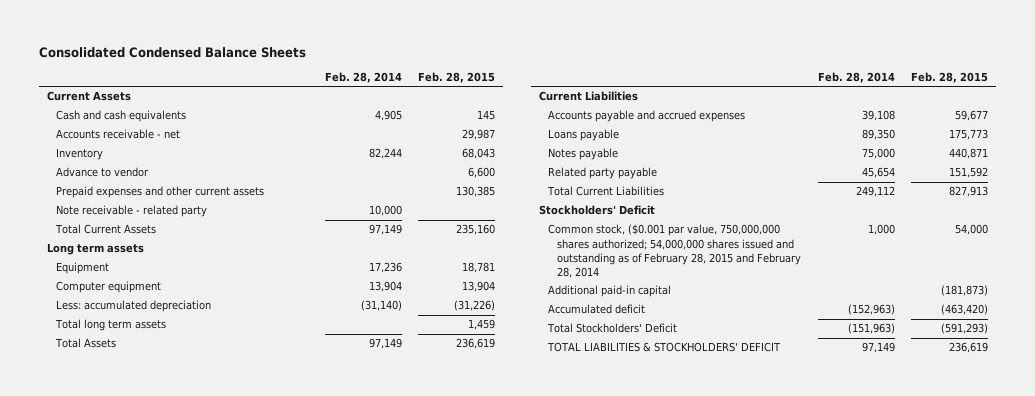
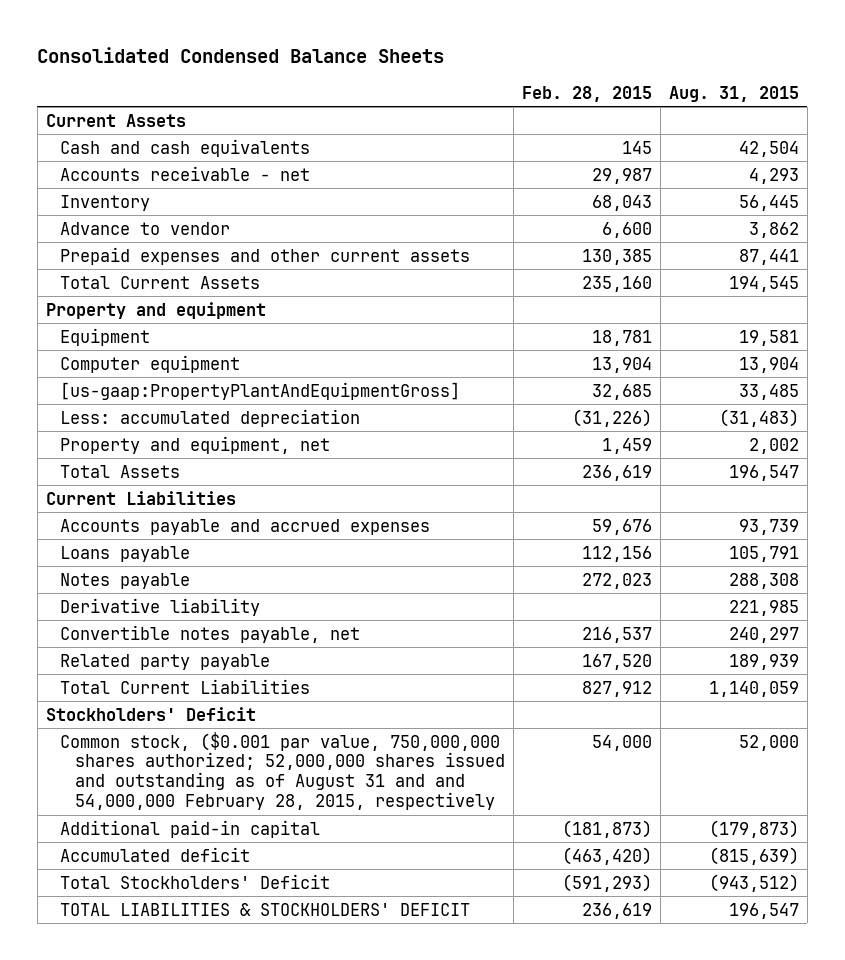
- | Feb. 28, 2014 | Feb. 28, 2015
+ | Feb. 28, 2015 | Aug. 31, 2015
- Note receivable - related party | 10,000 |
- Long term assets
+ Property and equipment
+ [us-gaap:PropertyPlantAndEquipmentGross] | 32,685 | 33,485
- Total long term assets | | 1,459
+ Property and equipment, net | 1,459 | 2,002
- Accounts payable and accrued expenses | 39,108 | 59,677
- Loans payable | 89,350 | 175,773
- Notes payable | 75,000 | 440,871
- Related party payable | 45,654 | 151,592
- Total Current Liabilities | 249,112 | 827,913
+ Accounts payable and accrued expenses | 59,676 | 93,739
+ Loans payable | 112,156 | 105,791
+ Notes payable | 272,023 | 288,308
+ Derivative liability | | 221,985
+ Convertible notes payable, net | 216,537 | 240,297
+ Related party payable | 167,520 | 189,939
+ Total Current Liabilities | 827,912 | 1,140,059
- Common stock, ($0.001 par value, 750,000,000 shares authorized; 54,000,000 shares issued and outstanding as of February 28, 2015 and February 28, 2014 | 1,000 | 54,000
+ Common stock, ($0.001 par value, 750,000,000 shares authorized; 52,000,000 shares issued and outstanding as of August 31 and and 54,000,000 February 28, 2015, respectively | 54,000 | 52,000

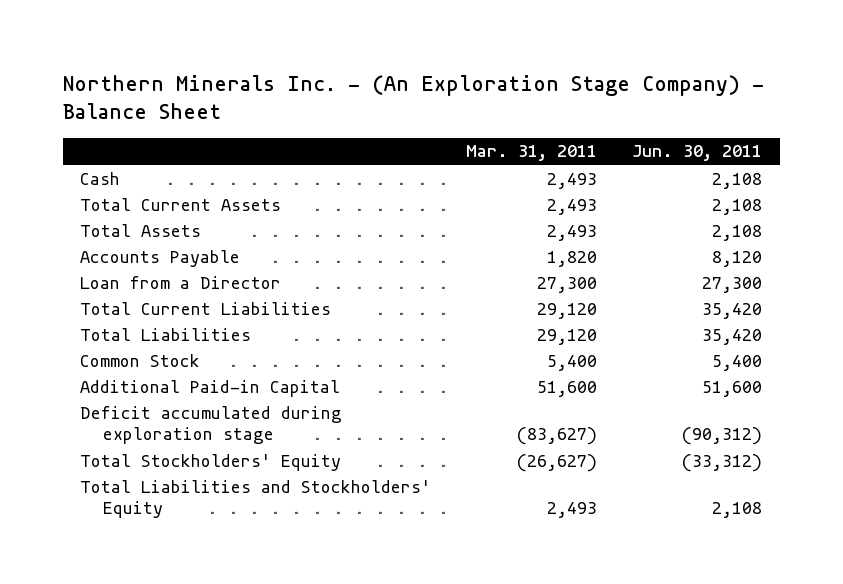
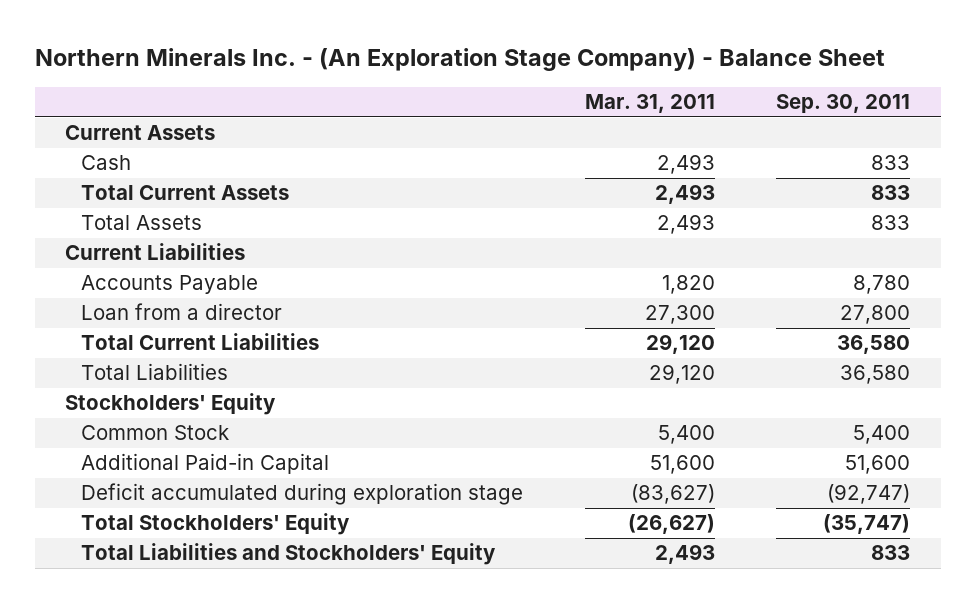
- | Mar. 31, 2011 | Jun. 30, 2011
+ | Mar. 31, 2011 | Sep. 30, 2011
+ Current Assets
+ Current Liabilities
- Loan from a Director | 27,300 | 27,300
+ Loan from a director | 27,300 | 27,800
+ Stockholders' Equity

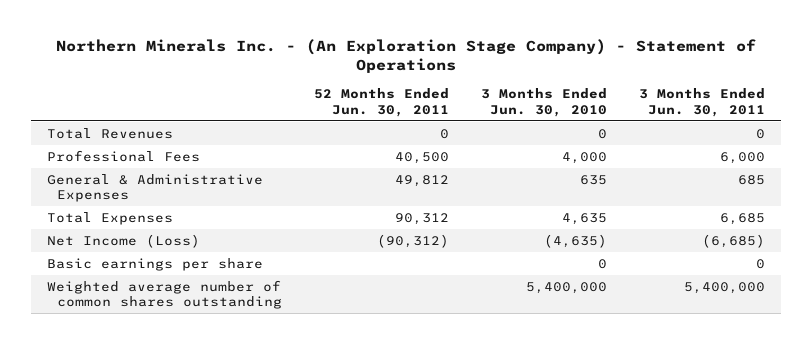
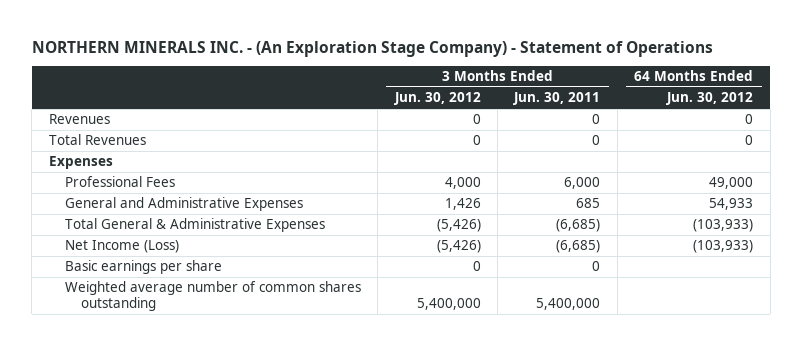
- Northern Minerals Inc. - (An Exploration Stage Company) - Statement of Operations
+ NORTHERN MINERALS INC. - (An Exploration Stage Company) - Statement of Operations
- | 52 Months Ended Jun. 30, 2011 | 3 Months Ended Jun. 30, 2010 | 3 Months Ended Jun. 30, 2011
+ | 3 Months Ended Jun. 30, 2012 | 3 Months Ended Jun. 30, 2011 | 64 Months Ended Jun. 30, 2012
+ Revenues | 0 | 0 | 0
+ Expenses
- General & Administrative Expenses | 49,812 | 635 | 685
- Total Expenses | 90,312 | 4,635 | 6,685
+ General and Administrative Expenses | 1,426 | 685 | 54,933
+ Total General & Administrative Expenses | (5,426) | (6,685) | (103,933)

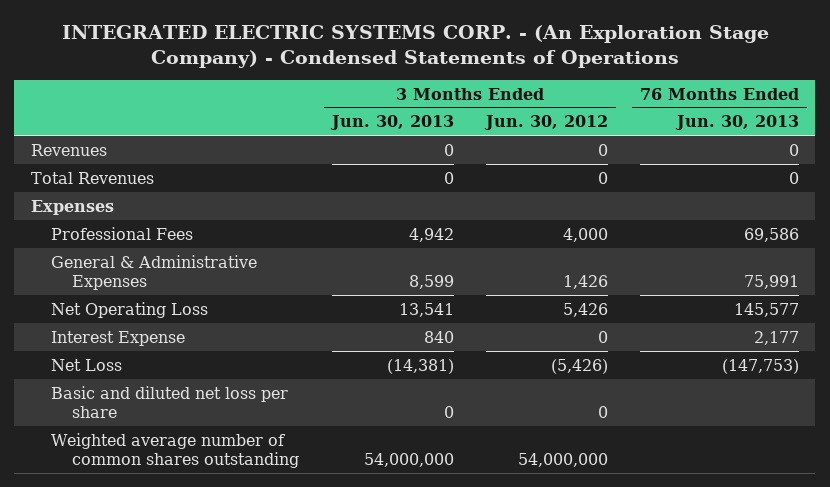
- NORTHERN MINERALS INC. - (An Exploration Stage Company) - Statement of Operations
+ INTEGRATED ELECTRIC SYSTEMS CORP. - (An Exploration Stage Company) - Condensed Statements of Operations
- | 3 Months Ended Jun. 30, 2012 | 3 Months Ended Jun. 30, 2011 | 64 Months Ended Jun. 30, 2012
+ | 3 Months Ended Jun. 30, 2013 | 3 Months Ended Jun. 30, 2012 | 76 Months Ended Jun. 30, 2013
- General and Administrative Expenses | 1,426 | 685 | 54,933
- Total General & Administrative Expenses | (5,426) | (6,685) | (103,933)
- Net Income (Loss) | (5,426) | (6,685) | (103,933)
- Basic earnings per share | 0 | 0 |
- Weighted average number of common shares outstanding | 5,400,000 | 5,400,000 |
+ General & Administrative Expenses | 8,599 | 1,426 | 75,991
+ Net Operating Loss | 13,541 | 5,426 | 145,577
+ Interest Expense | 840 | 0 | 2,177
+ Net Loss | (14,381) | (5,426) | (147,753)
+ Basic and diluted net loss per share | 0 | 0 |
+ Weighted average number of common shares outstanding | 54,000,000 | 54,000,000 |

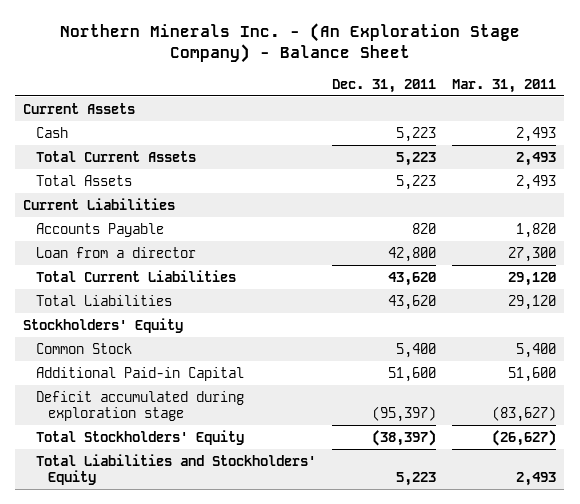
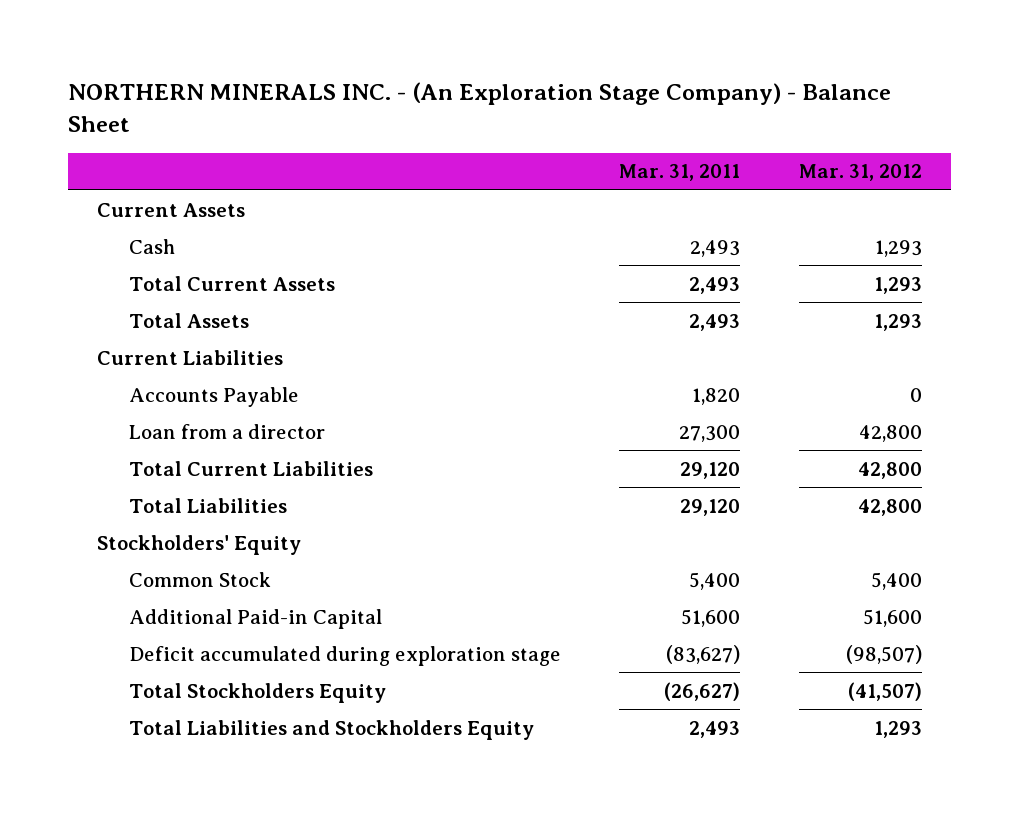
- Northern Minerals Inc. - (An Exploration Stage Company) - Balance Sheet
+ NORTHERN MINERALS INC. - (An Exploration Stage Company) - Balance Sheet
- | Dec. 31, 2011 | Mar. 31, 2011
+ | Mar. 31, 2011 | Mar. 31, 2012
- Total Stockholders' Equity | (38,397) | (26,627)
- Total Liabilities and Stockholders' Equity | 5,223 | 2,493
+ Total Stockholders Equity | (26,627) | (41,507)
+ Total Liabilities and Stockholders Equity | 2,493 | 1,293

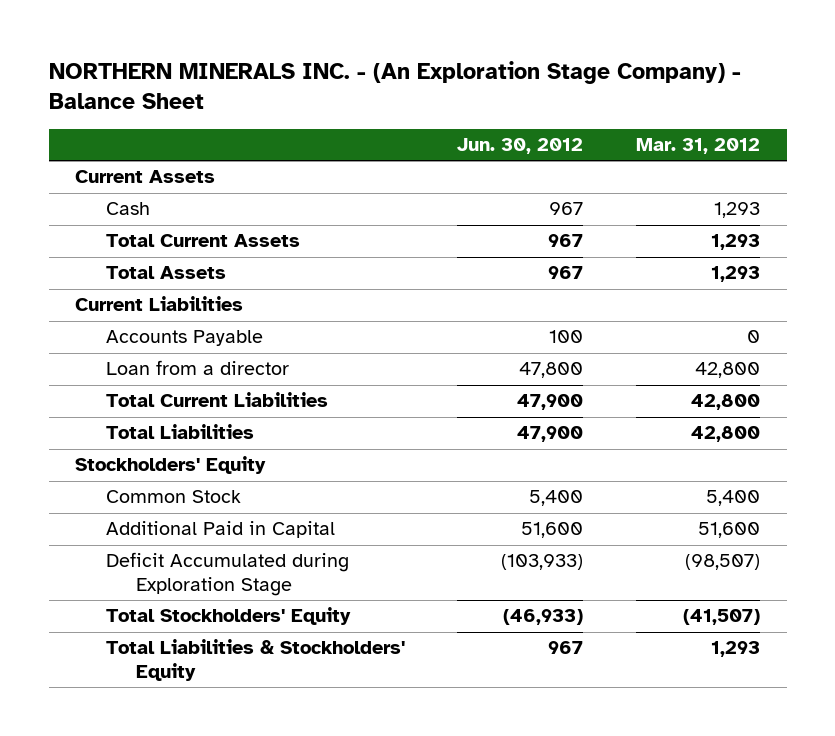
- | Mar. 31, 2011 | Mar. 31, 2012
+ | Jun. 30, 2012 | Mar. 31, 2012
- Additional Paid-in Capital | 51,600 | 51,600
- Deficit accumulated during exploration stage | (83,627) | (98,507)
- Total Stockholders Equity | (26,627) | (41,507)
- Total Liabilities and Stockholders Equity | 2,493 | 1,293
+ Additional Paid in Capital | 51,600 | 51,600
+ Deficit Accumulated during Exploration Stage | (103,933) | (98,507)
+ Total Stockholders' Equity | (46,933) | (41,507)
+ Total Liabilities & Stockholders' Equity | 967 | 1,293

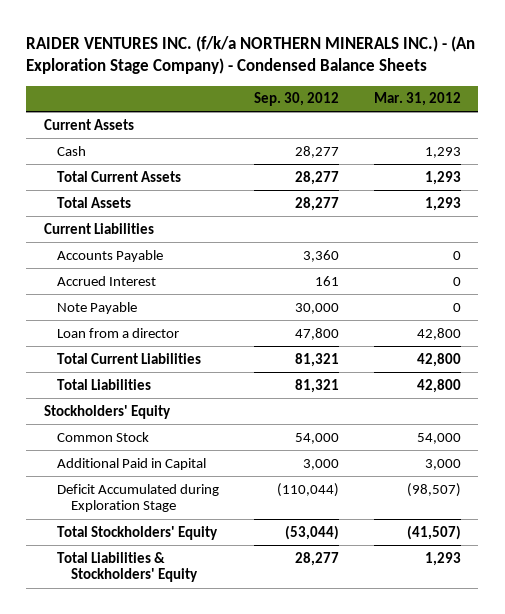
- NORTHERN MINERALS INC. - (An Exploration Stage Company) - Balance Sheet
+ RAIDER VENTURES INC. (f/k/a NORTHERN MINERALS INC.) - (An Exploration Stage Company) - Condensed Balance Sheets
- | Jun. 30, 2012 | Mar. 31, 2012
+ | Sep. 30, 2012 | Mar. 31, 2012
+ Accrued Interest | 161 | 0
+ Note Payable | 30,000 | 0
- Common Stock | 5,400 | 5,400
- Additional Paid in Capital | 51,600 | 51,600
+ Common Stock | 54,000 | 54,000
+ Additional Paid in Capital | 3,000 | 3,000

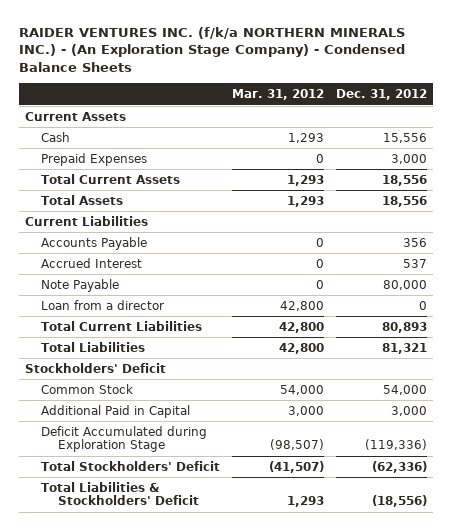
- | Sep. 30, 2012 | Mar. 31, 2012
+ | Mar. 31, 2012 | Dec. 31, 2012
+ Prepaid Expenses | 0 | 3,000
- Stockholders' Equity
+ Stockholders' Deficit
- Total Stockholders' Equity | (53,044) | (41,507)
- Total Liabilities & Stockholders' Equity | 28,277 | 1,293
+ Total Stockholders' Deficit | (41,507) | (62,336)
+ Total Liabilities & Stockholders' Deficit | 1,293 | (18,556)

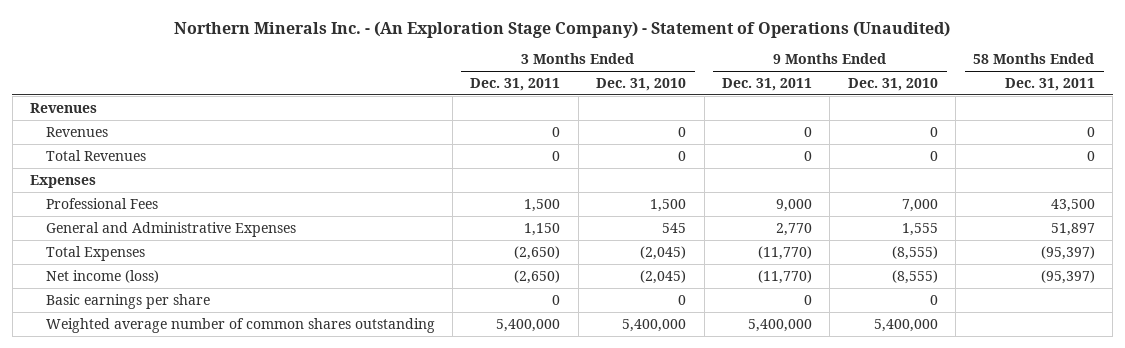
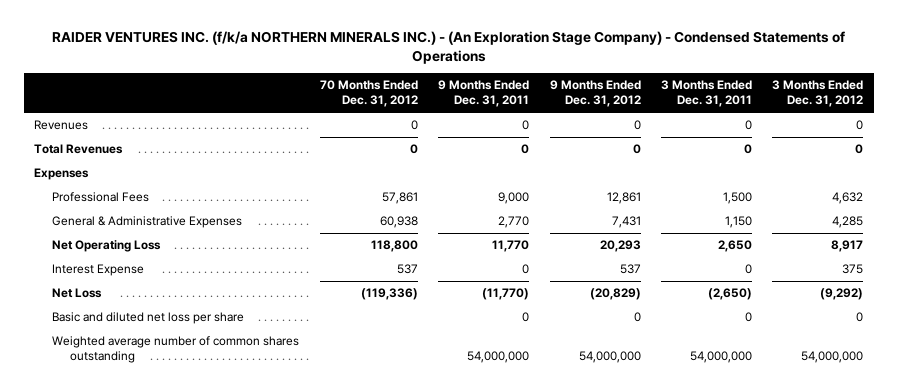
- Northern Minerals Inc. - (An Exploration Stage Company) - Statement of Operations (Unaudited)
+ RAIDER VENTURES INC. (f/k/a NORTHERN MINERALS INC.) - (An Exploration Stage Company) - Condensed Statements of Operations
- | 3 Months Ended Dec. 31, 2011 | 3 Months Ended Dec. 31, 2010 | 9 Months Ended Dec. 31, 2011 | 9 Months Ended Dec. 31, 2010 | 58 Months Ended Dec. 31, 2011
+ | 70 Months Ended Dec. 31, 2012 | 9 Months Ended Dec. 31, 2011 | 9 Months Ended Dec. 31, 2012 | 3 Months Ended Dec. 31, 2011 | 3 Months Ended Dec. 31, 2012
- Revenues
- General and Administrative Expenses | 1,150 | 545 | 2,770 | 1,555 | 51,897
- Total Expenses | (2,650) | (2,045) | (11,770) | (8,555) | (95,397)
- Net income (loss) | (2,650) | (2,045) | (11,770) | (8,555) | (95,397)
- Basic earnings per share | 0 | 0 | 0 | 0 |
- Weighted average number of common shares outstanding | 5,400,000 | 5,400,000 | 5,400,000 | 5,400,000 |
+ General & Administrative Expenses | 60,938 | 2,770 | 7,431 | 1,150 | 4,285
+ Net Operating Loss | 118,800 | 11,770 | 20,293 | 2,650 | 8,917
+ Interest Expense | 537 | 0 | 537 | 0 | 375
+ Net Loss | (119,336) | (11,770) | (20,829) | (2,650) | (9,292)
+ Basic and diluted net loss per share | | 0 | 0 | 0 | 0
+ Weighted average number of common shares outstanding | | 54,000,000 | 54,000,000 | 54,000,000 | 54,000,000

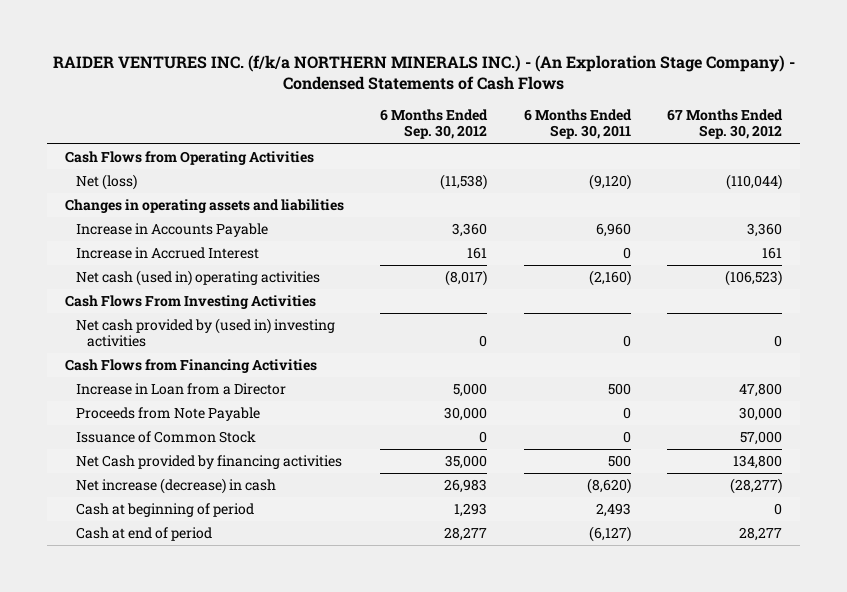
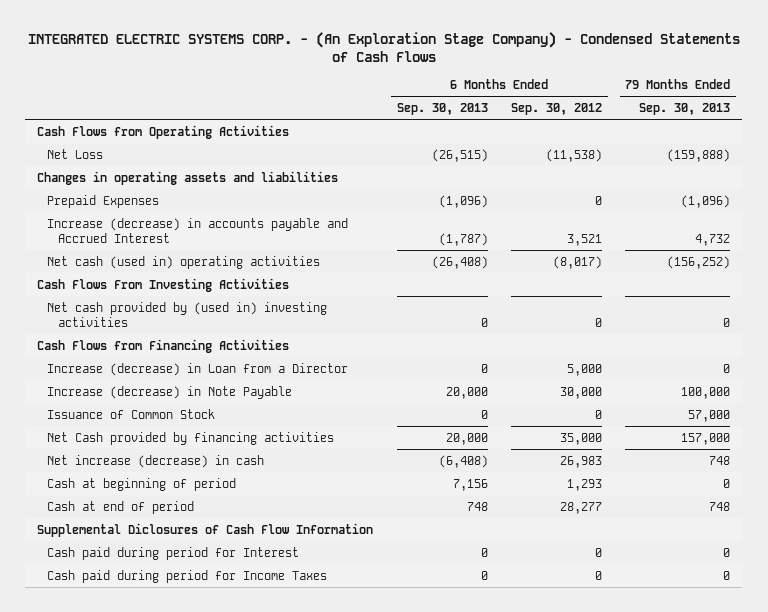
- RAIDER VENTURES INC. (f/k/a NORTHERN MINERALS INC.) - (An Exploration Stage Company) - Condensed Statements of Cash Flows
+ INTEGRATED ELECTRIC SYSTEMS CORP. - (An Exploration Stage Company) - Condensed Statements of Cash Flows
- | 6 Months Ended Sep. 30, 2012 | 6 Months Ended Sep. 30, 2011 | 67 Months Ended Sep. 30, 2012
+ | 6 Months Ended Sep. 30, 2013 | 6 Months Ended Sep. 30, 2012 | 79 Months Ended Sep. 30, 2013
- Net (loss) | (11,538) | (9,120) | (110,044)
+ Net Loss | (26,515) | (11,538) | (159,888)
- Increase in Accounts Payable | 3,360 | 6,960 | 3,360
- Increase in Accrued Interest | 161 | 0 | 161
+ Prepaid Expenses | (1,096) | 0 | (1,096)
+ Increase (decrease) in accounts payable and Accrued Interest | (1,787) | 3,521 | 4,732
- Increase in Loan from a Director | 5,000 | 500 | 47,800
- Proceeds from Note Payable | 30,000 | 0 | 30,000
+ Increase (decrease) in Loan from a Director | 0 | 5,000 | 0
+ Increase (decrease) in Note Payable | 20,000 | 30,000 | 100,000
+ Supplemental Diclosures of Cash Flow Information
+ Cash paid during period for Interest | 0 | 0 | 0
+ Cash paid during period for Income Taxes | 0 | 0 | 0

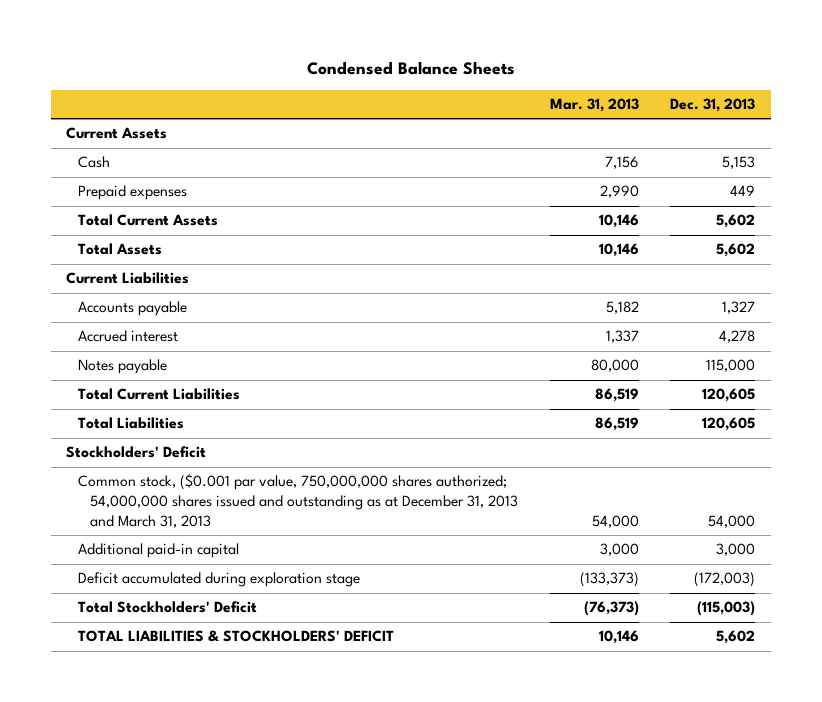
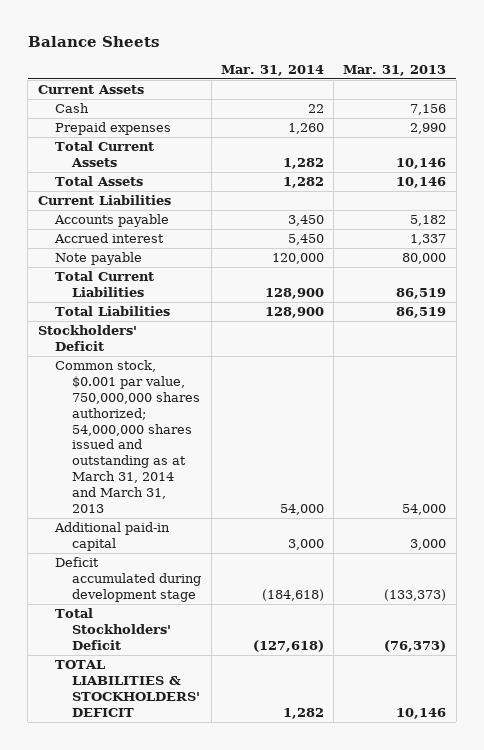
- Condensed Balance Sheets
+ Balance Sheets
- | Mar. 31, 2013 | Dec. 31, 2013
+ | Mar. 31, 2014 | Mar. 31, 2013
- Notes payable | 80,000 | 115,000
+ Note payable | 120,000 | 80,000
- Common stock, ($0.001 par value, 750,000,000 shares authorized; 54,000,000 shares issued and outstanding as at December 31, 2013 and March 31, 2013 | 54,000 | 54,000
+ Common stock, $0.001 par value, 750,000,000 shares authorized; 54,000,000 shares issued and outstanding as at March 31, 2014 and March 31, 2013 | 54,000 | 54,000
- Deficit accumulated during exploration stage | (133,373) | (172,003)
+ Deficit accumulated during development stage | (184,618) | (133,373)

